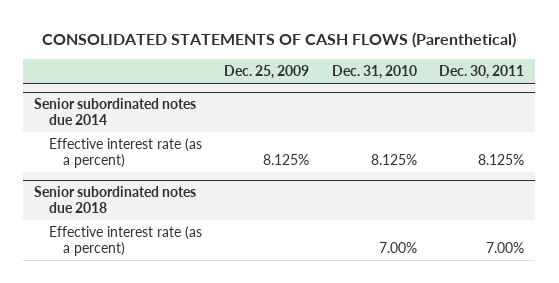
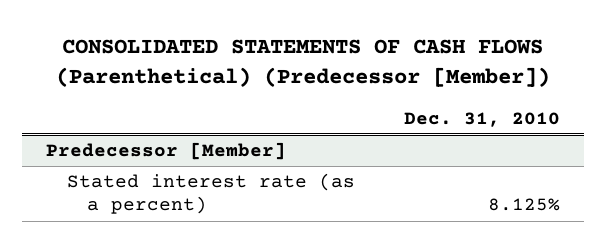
- CONSOLIDATED STATEMENTS OF CASH FLOWS (Parenthetical)
+ CONSOLIDATED STATEMENTS OF CASH FLOWS (Parenthetical) (Predecessor [Member])
- | Dec. 25, 2009 | Dec. 31, 2010 | Dec. 30, 2011
+ | Dec. 31, 2010
- Senior subordinated notes due 2014
- Effective interest rate (as a percent) | 8.125% | 8.125% | 8.125%
- Senior subordinated notes due 2018
- Effective interest rate (as a percent) | | 7.00% | 7.00%
+ Predecessor [Member]
+ Stated interest rate (as a percent) | 8.125%

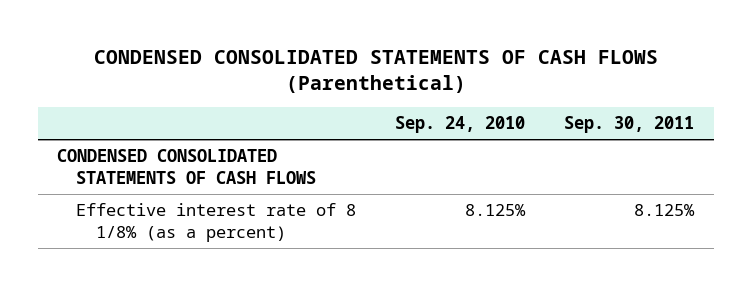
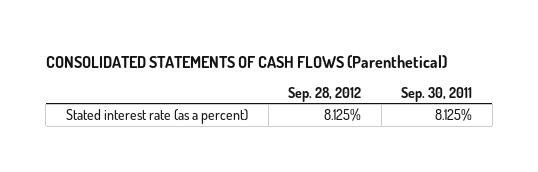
- CONDENSED CONSOLIDATED STATEMENTS OF CASH FLOWS (Parenthetical)
+ CONSOLIDATED STATEMENTS OF CASH FLOWS (Parenthetical)
- | Sep. 24, 2010 | Sep. 30, 2011
+ | Sep. 28, 2012 | Sep. 30, 2011
- CONDENSED CONSOLIDATED STATEMENTS OF CASH FLOWS
- Effective interest rate of 8 1/8% (as a percent) | 8.125% | 8.125%
+ Stated interest rate (as a percent) | 8.125% | 8.125%

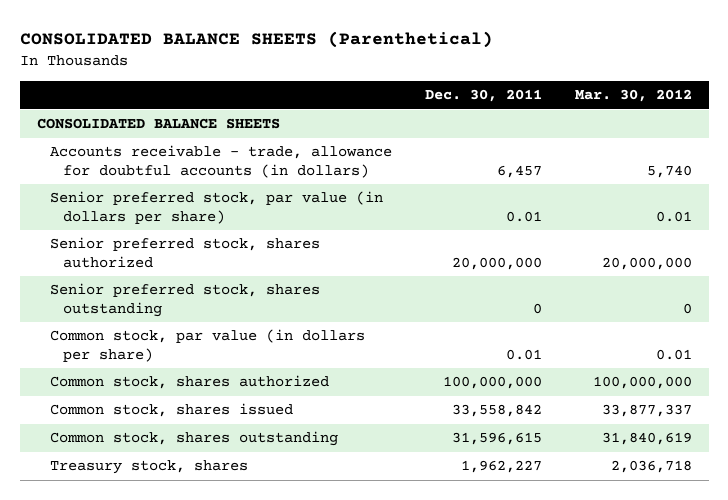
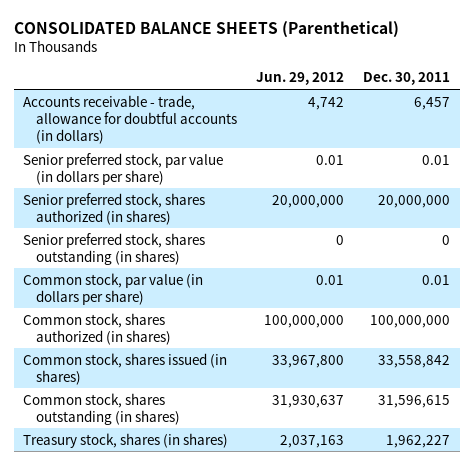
- | Dec. 30, 2011 | Mar. 30, 2012
+ | Jun. 29, 2012 | Dec. 30, 2011
- CONSOLIDATED BALANCE SHEETS
- Senior preferred stock, shares authorized | 20,000,000 | 20,000,000
- Senior preferred stock, shares outstanding | 0 | 0
+ Senior preferred stock, shares authorized (in shares) | 20,000,000 | 20,000,000
+ Senior preferred stock, shares outstanding (in shares) | 0 | 0
- Common stock, shares authorized | 100,000,000 | 100,000,000
- Common stock, shares issued | 33,558,842 | 33,877,337
- Common stock, shares outstanding | 31,596,615 | 31,840,619
- Treasury stock, shares | 1,962,227 | 2,036,718
+ Common stock, shares authorized (in shares) | 100,000,000 | 100,000,000
+ Common stock, shares issued (in shares) | 33,967,800 | 33,558,842
+ Common stock, shares outstanding (in shares) | 31,930,637 | 31,596,615
+ Treasury stock, shares (in shares) | 2,037,163 | 1,962,227

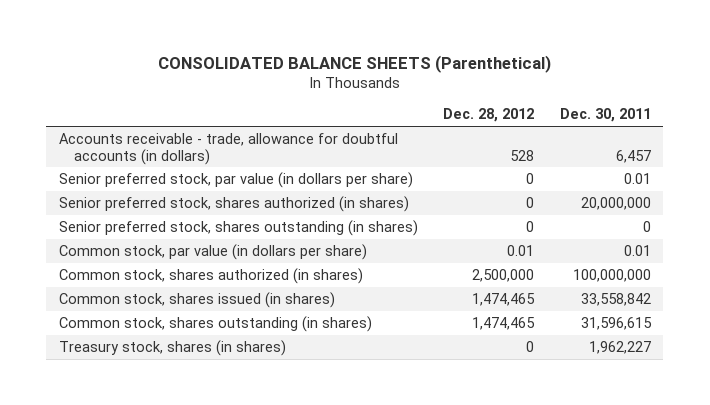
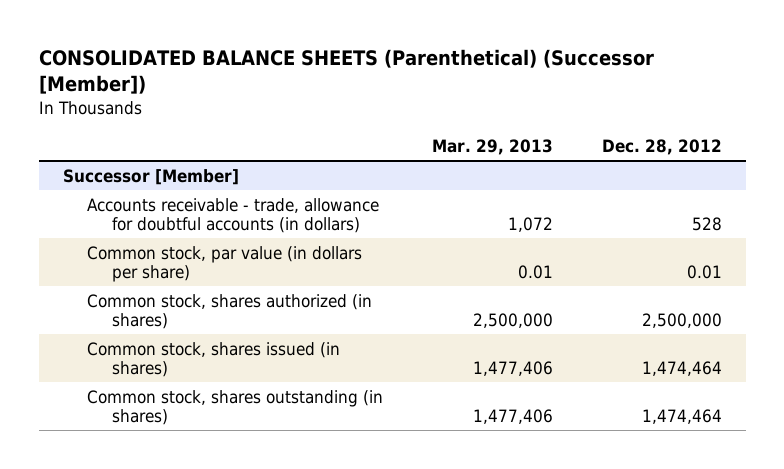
- CONSOLIDATED BALANCE SHEETS (Parenthetical)
+ CONSOLIDATED BALANCE SHEETS (Parenthetical) (Successor [Member])
- | Dec. 28, 2012 | Dec. 30, 2011
+ | Mar. 29, 2013 | Dec. 28, 2012
+ Successor [Member]
- Senior preferred stock, par value (in dollars per share) | 0 | 0.01
- Senior preferred stock, shares authorized (in shares) | 0 | 20,000,000
- Senior preferred stock, shares outstanding (in shares) | 0 | 0
- Common stock, shares issued (in shares) | 1,474,465 | 33,558,842
- Common stock, shares outstanding (in shares) | 1,474,465 | 31,596,615
- Treasury stock, shares (in shares) | 0 | 1,962,227
+ Common stock, shares issued (in shares) | 1,477,406 | 1,474,464
+ Common stock, shares outstanding (in shares) | 1,477,406 | 1,474,464

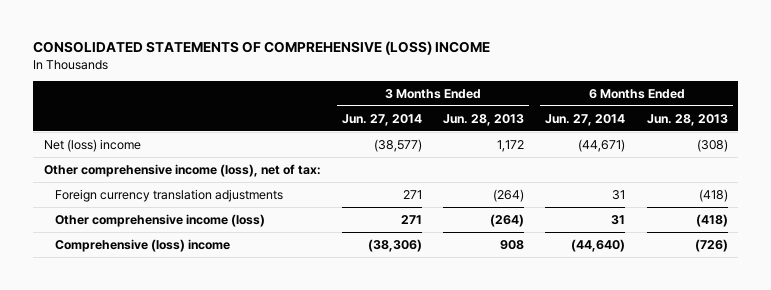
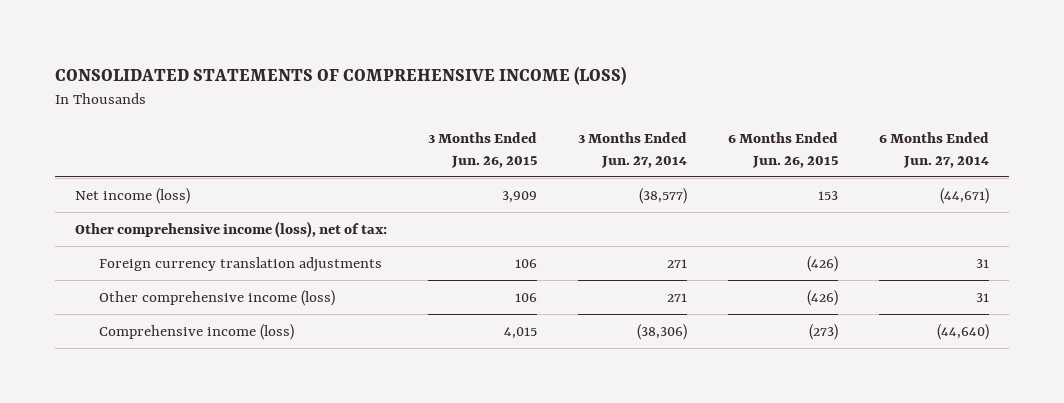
- CONSOLIDATED STATEMENTS OF COMPREHENSIVE (LOSS) INCOME
+ CONSOLIDATED STATEMENTS OF COMPREHENSIVE INCOME (LOSS)
- | 3 Months Ended Jun. 27, 2014 | 3 Months Ended Jun. 28, 2013 | 6 Months Ended Jun. 27, 2014 | 6 Months Ended Jun. 28, 2013
+ | 3 Months Ended Jun. 26, 2015 | 3 Months Ended Jun. 27, 2014 | 6 Months Ended Jun. 26, 2015 | 6 Months Ended Jun. 27, 2014
- Net (loss) income | (38,577) | 1,172 | (44,671) | (308)
+ Net income (loss) | 3,909 | (38,577) | 153 | (44,671)
- Comprehensive (loss) income | (38,306) | 908 | (44,640) | (726)
+ Comprehensive income (loss) | 4,015 | (38,306) | (273) | (44,640)

